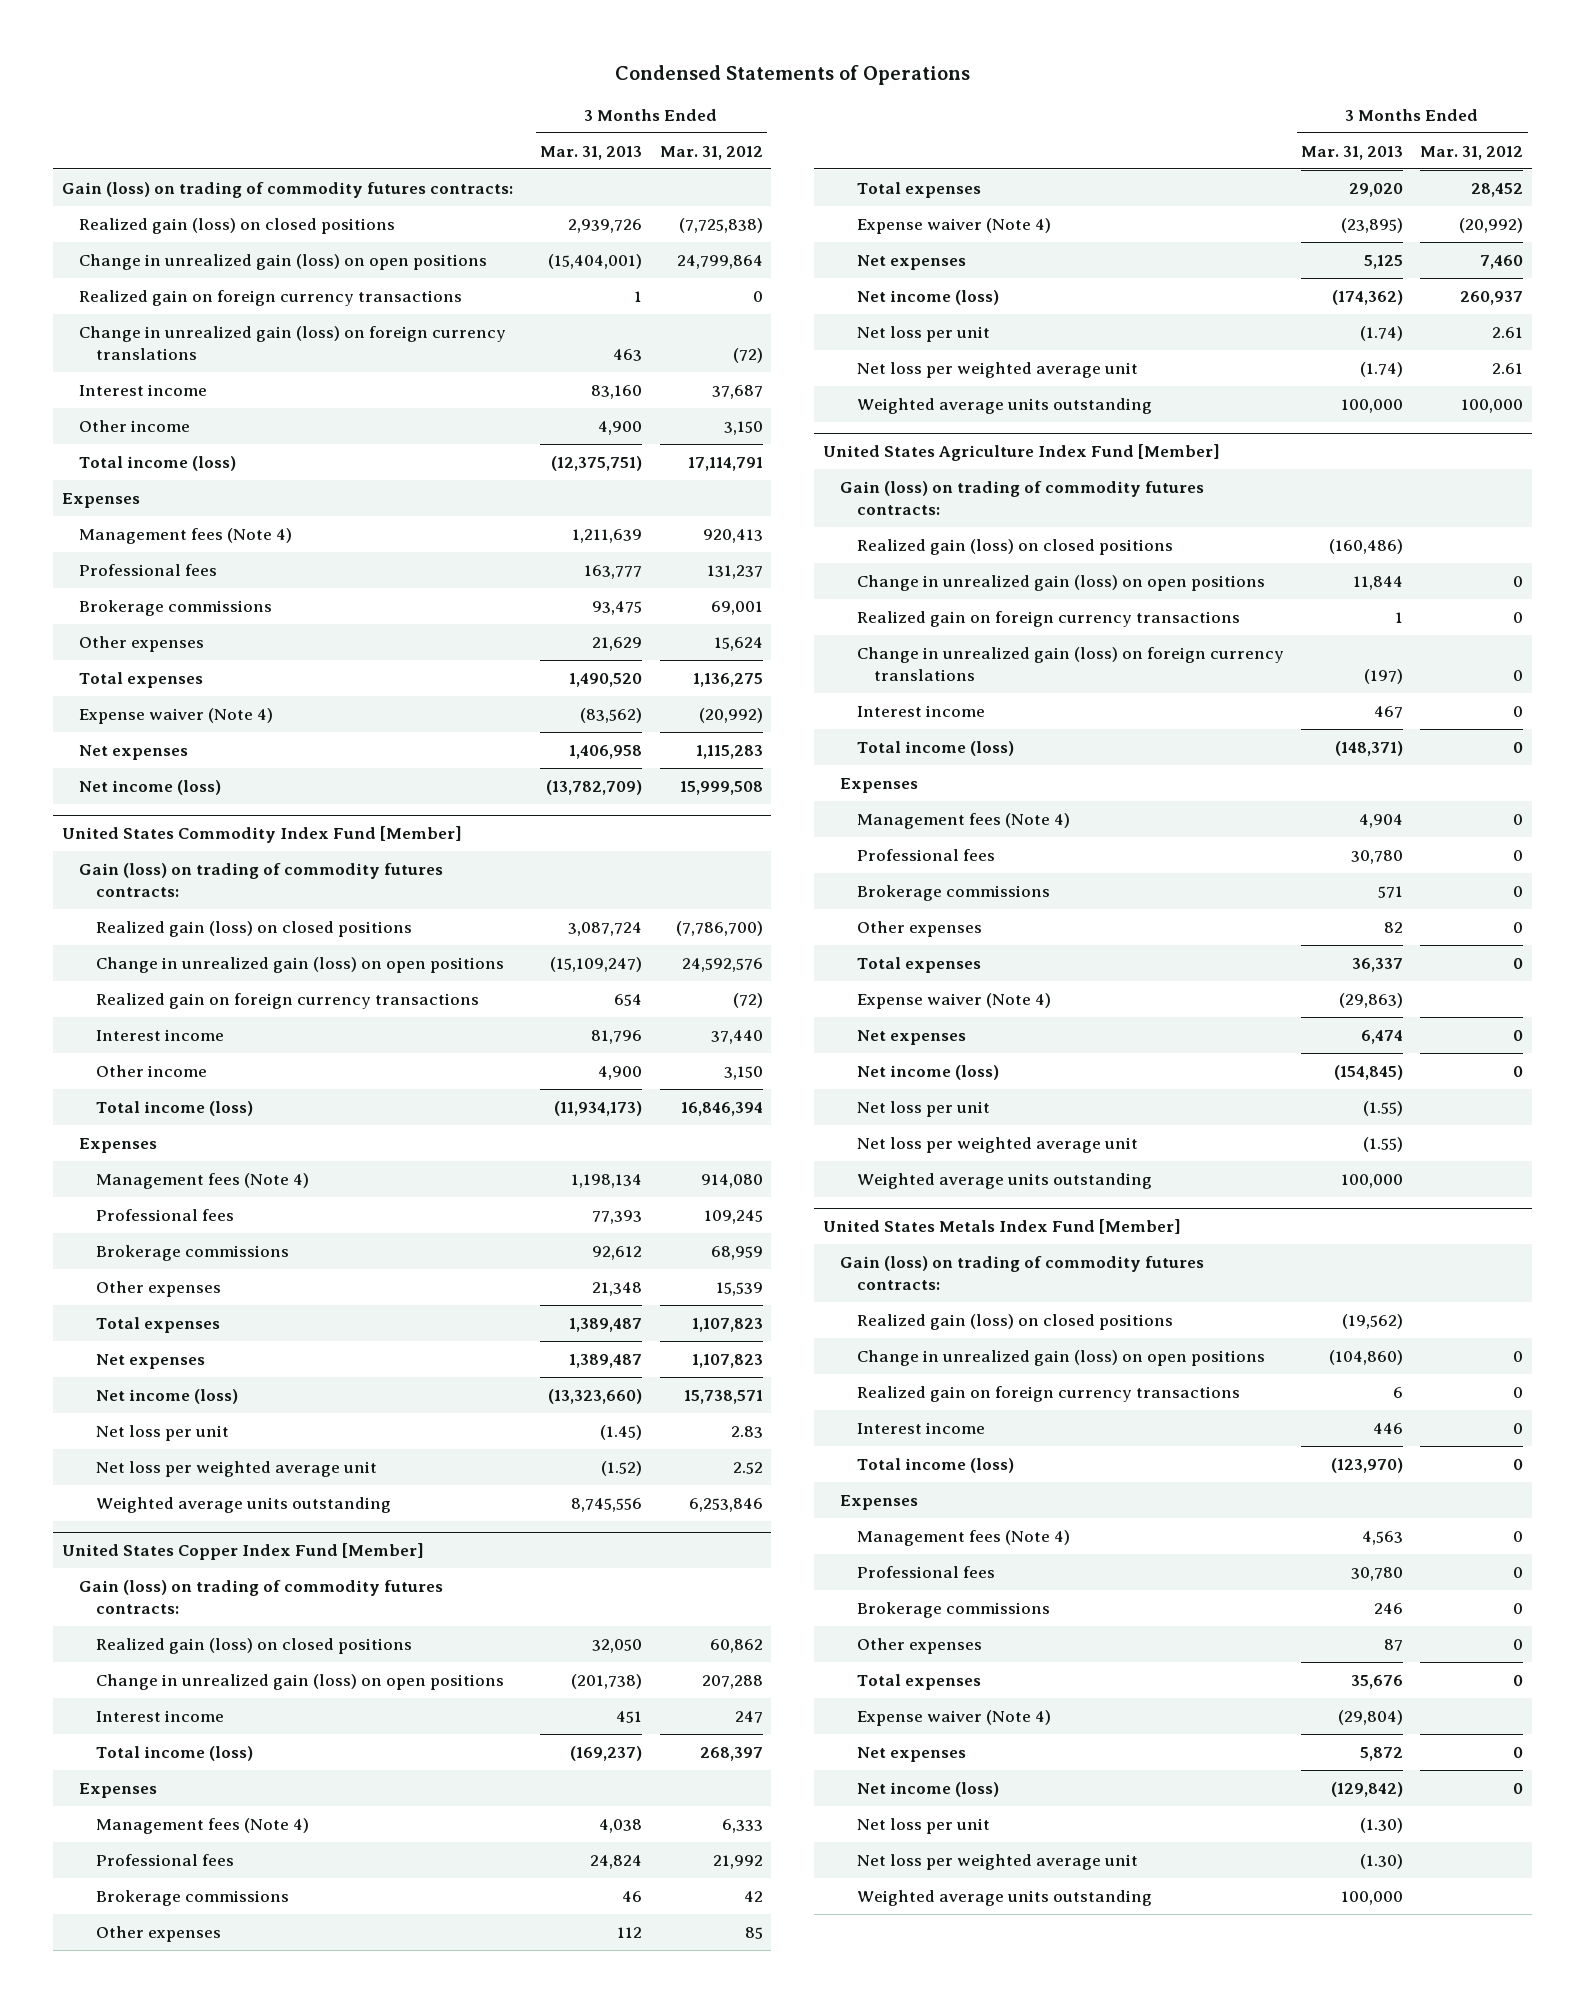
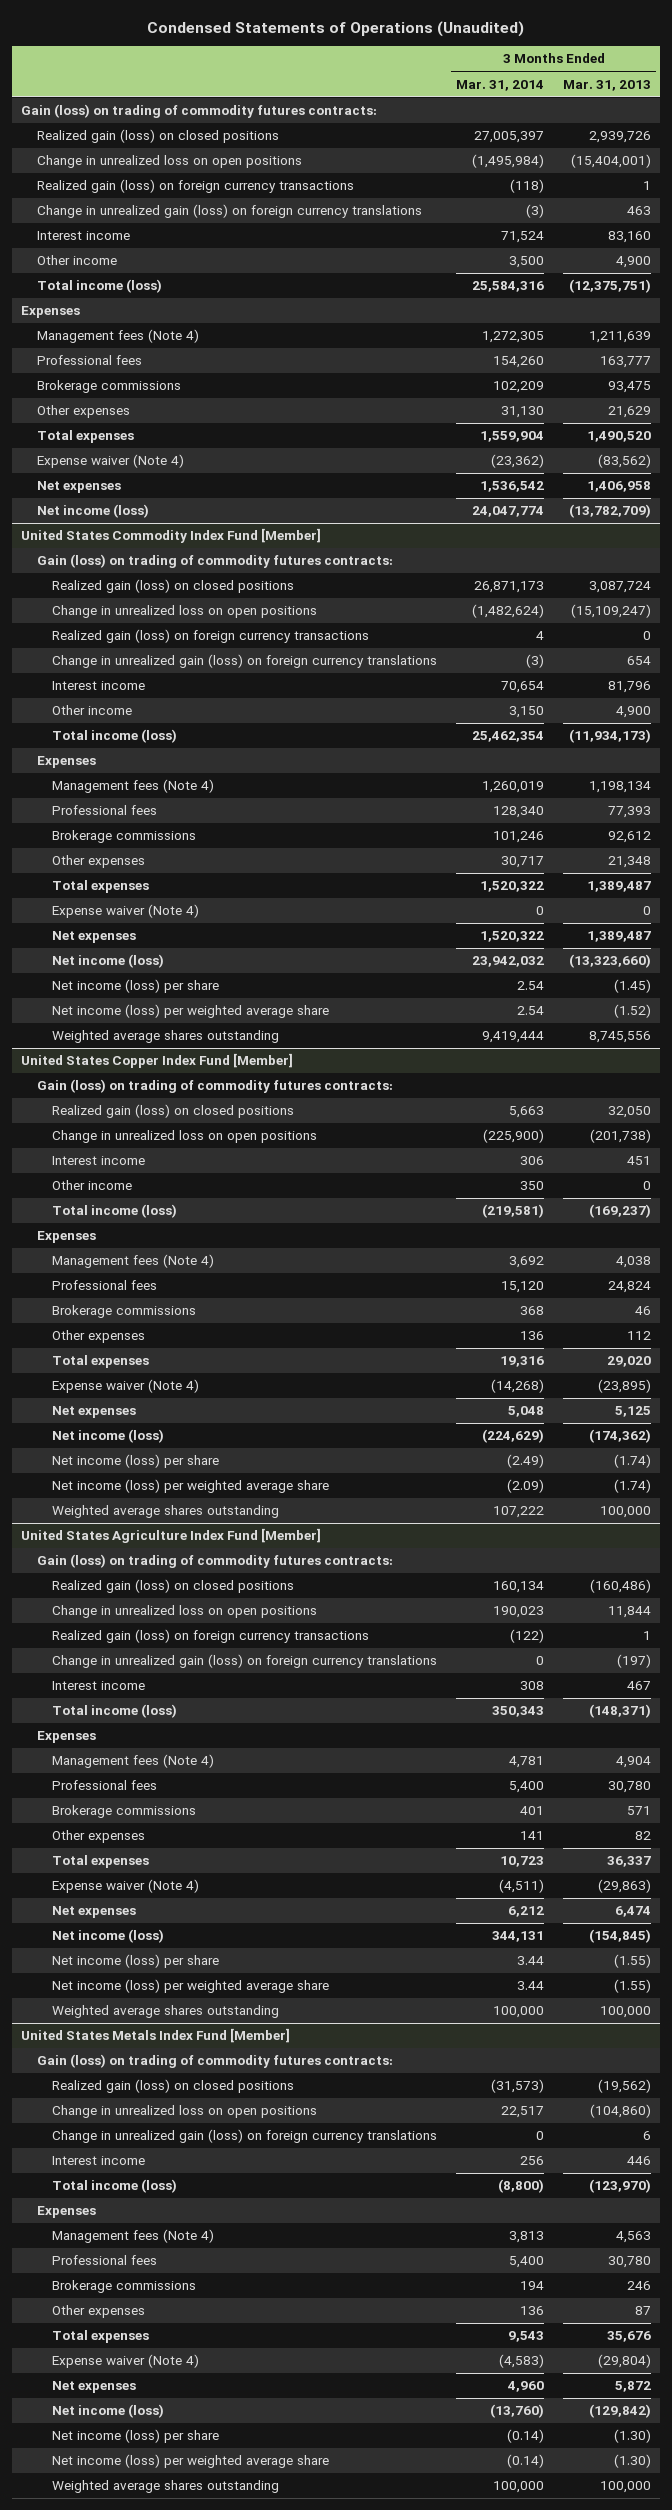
- Condensed Statements of Operations
+ Condensed Statements of Operations (Unaudited)
- | 3 Months Ended Mar. 31, 2013 | 3 Months Ended Mar. 31, 2012
+ | 3 Months Ended Mar. 31, 2014 | 3 Months Ended Mar. 31, 2013
- Change in unrealized gain (loss) on open positions | (15,404,001) | 24,799,864
- Realized gain on foreign currency transactions | 1 | 0
+ Change in unrealized loss on open positions | (1,495,984) | (15,404,001)
+ Realized gain (loss) on foreign currency transactions | (118) | 1
@ United States Commodity Index Fund [Member]
- Change in unrealized gain (loss) on open positions | (15,109,247) | 24,592,576
- Realized gain on foreign currency transactions | 654 | (72)
+ Change in unrealized loss on open positions | (1,482,624) | (15,109,247)
+ Realized gain (loss) on foreign currency transactions | 4 | 0
+ Change in unrealized gain (loss) on foreign currency translations | (3) | 654
+ Expense waiver (Note 4) | 0 | 0
- Net loss per unit | (1.45) | 2.83
- Net loss per weighted average unit | (1.52) | 2.52
- Weighted average units outstanding | 8,745,556 | 6,253,846
+ Net income (loss) per share | 2.54 | (1.45)
+ Net income (loss) per weighted average share | 2.54 | (1.52)
+ Weighted average shares outstanding | 9,419,444 | 8,745,556
@ United States Copper Index Fund [Member]
- Change in unrealized gain (loss) on open positions | (201,738) | 207,288
+ Change in unrealized loss on open positions | (225,900) | (201,738)
+ Other income | 350 | 0
- Net loss per unit | (1.74) | 2.61
- Net loss per weighted average unit | (1.74) | 2.61
- Weighted average units outstanding | 100,000 | 100,000
+ Net income (loss) per share | (2.49) | (1.74)
+ Net income (loss) per weighted average share | (2.09) | (1.74)
+ Weighted average shares outstanding | 107,222 | 100,000
@ United States Agriculture Index Fund [Member]
- Change in unrealized gain (loss) on open positions | 11,844 | 0
- Realized gain on foreign currency transactions | 1 | 0
+ Change in unrealized loss on open positions | 190,023 | 11,844
+ Realized gain (loss) on foreign currency transactions | (122) | 1
- Net loss per unit | (1.55) |
- Net loss per weighted average unit | (1.55) |
- Weighted average units outstanding | 100,000 |
+ Net income (loss) per share | 3.44 | (1.55)
+ Net income (loss) per weighted average share | 3.44 | (1.55)
+ Weighted average shares outstanding | 100,000 | 100,000
@ United States Metals Index Fund [Member]
- Change in unrealized gain (loss) on open positions | (104,860) | 0
- Realized gain on foreign currency transactions | 6 | 0
+ Change in unrealized loss on open positions | 22,517 | (104,860)
+ Change in unrealized gain (loss) on foreign currency translations | 0 | 6
- Net loss per unit | (1.30) |
- Net loss per weighted average unit | (1.30) |
- Weighted average units outstanding | 100,000 |
+ Net income (loss) per share | (0.14) | (1.30)
+ Net income (loss) per weighted average share | (0.14) | (1.30)
+ Weighted average shares outstanding | 100,000 | 100,000

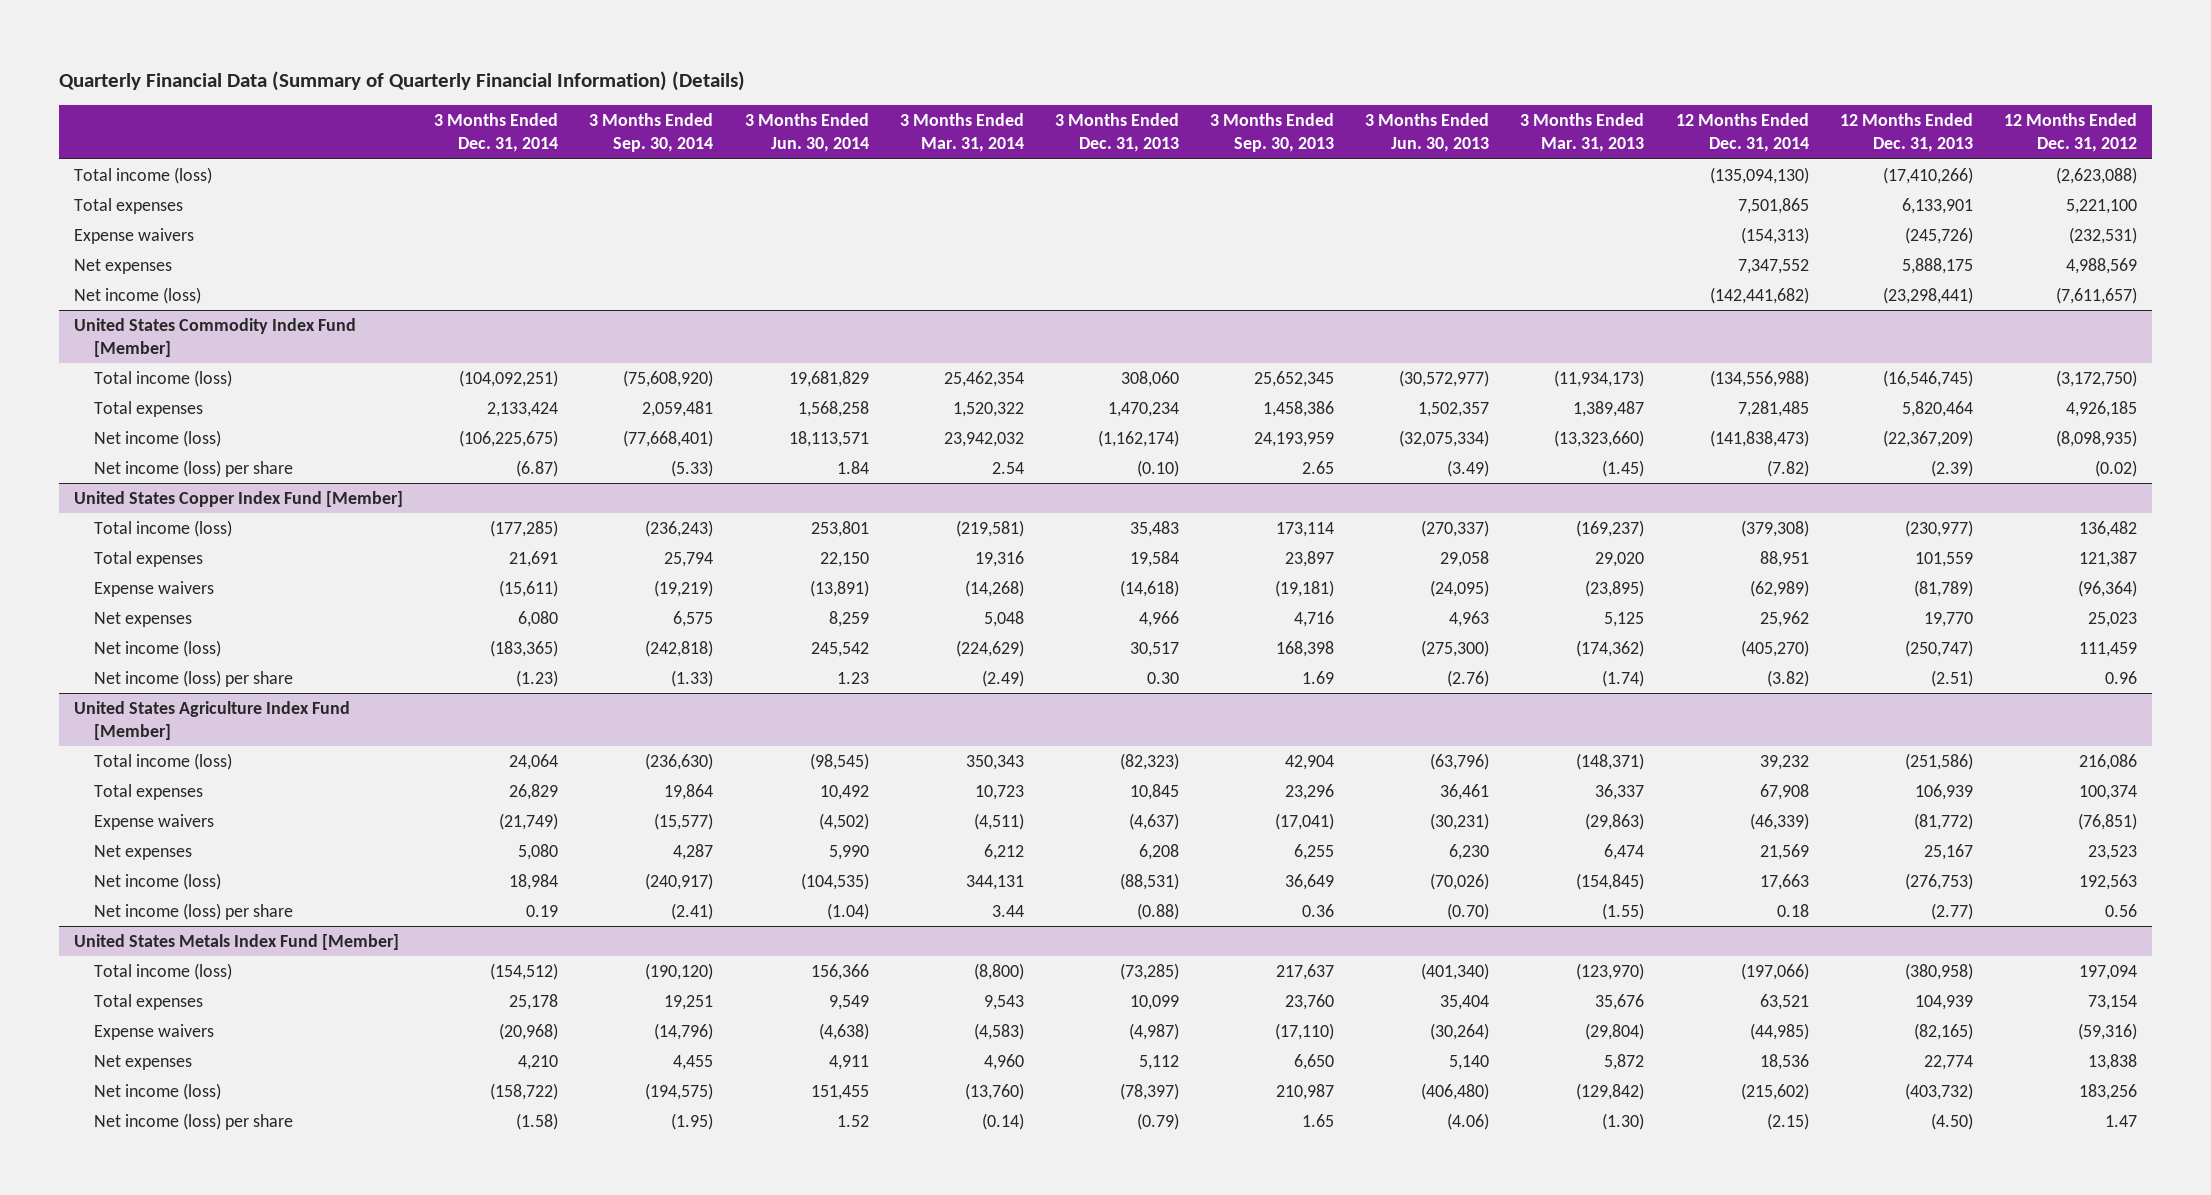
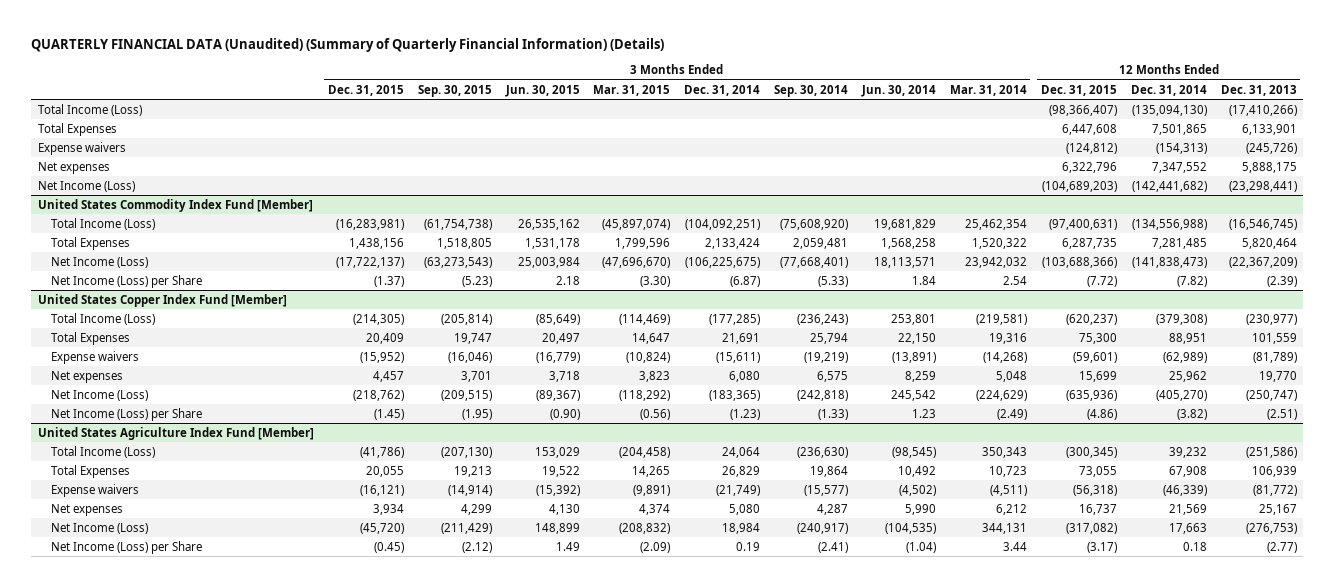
- Quarterly Financial Data (Summary of Quarterly Financial Information) (Details)
+ QUARTERLY FINANCIAL DATA (Unaudited) (Summary of Quarterly Financial Information) (Details)
- | 3 Months Ended Dec. 31, 2014 | 3 Months Ended Sep. 30, 2014 | 3 Months Ended Jun. 30, 2014 | 3 Months Ended Mar. 31, 2014 | 3 Months Ended Dec. 31, 2013 | 3 Months Ended Sep. 30, 2013 | 3 Months Ended Jun. 30, 2013 | 3 Months Ended Mar. 31, 2013 | 12 Months Ended Dec. 31, 2014 | 12 Months Ended Dec. 31, 2013 | 12 Months Ended Dec. 31, 2012
+ | 3 Months Ended Dec. 31, 2015 | 3 Months Ended Sep. 30, 2015 | 3 Months Ended Jun. 30, 2015 | 3 Months Ended Mar. 31, 2015 | 3 Months Ended Dec. 31, 2014 | 3 Months Ended Sep. 30, 2014 | 3 Months Ended Jun. 30, 2014 | 3 Months Ended Mar. 31, 2014 | 12 Months Ended Dec. 31, 2015 | 12 Months Ended Dec. 31, 2014 | 12 Months Ended Dec. 31, 2013
- Total income (loss) | | | | | | | | | (135,094,130) | (17,410,266) | (2,623,088)
- Total expenses | | | | | | | | | 7,501,865 | 6,133,901 | 5,221,100
+ Total Income (Loss) | | | | | | | | | (98,366,407) | (135,094,130) | (17,410,266)
+ Total Expenses | | | | | | | | | 6,447,608 | 7,501,865 | 6,133,901
- Net income (loss) | | | | | | | | | (142,441,682) | (23,298,441) | (7,611,657)
+ Net Income (Loss) | | | | | | | | | (104,689,203) | (142,441,682) | (23,298,441)
@ United States Commodity Index Fund [Member]
- Total income (loss) | (104,092,251) | (75,608,920) | 19,681,829 | 25,462,354 | 308,060 | 25,652,345 | (30,572,977) | (11,934,173) | (134,556,988) | (16,546,745) | (3,172,750)
- Total expenses | 2,133,424 | 2,059,481 | 1,568,258 | 1,520,322 | 1,470,234 | 1,458,386 | 1,502,357 | 1,389,487 | 7,281,485 | 5,820,464 | 4,926,185
- Net income (loss) | (106,225,675) | (77,668,401) | 18,113,571 | 23,942,032 | (1,162,174) | 24,193,959 | (32,075,334) | (13,323,660) | (141,838,473) | (22,367,209) | (8,098,935)
- Net income (loss) per share | (6.87) | (5.33) | 1.84 | 2.54 | (0.10) | 2.65 | (3.49) | (1.45) | (7.82) | (2.39) | (0.02)
+ Total Income (Loss) | (16,283,981) | (61,754,738) | 26,535,162 | (45,897,074) | (104,092,251) | (75,608,920) | 19,681,829 | 25,462,354 | (97,400,631) | (134,556,988) | (16,546,745)
+ Total Expenses | 1,438,156 | 1,518,805 | 1,531,178 | 1,799,596 | 2,133,424 | 2,059,481 | 1,568,258 | 1,520,322 | 6,287,735 | 7,281,485 | 5,820,464
+ Net Income (Loss) | (17,722,137) | (63,273,543) | 25,003,984 | (47,696,670) | (106,225,675) | (77,668,401) | 18,113,571 | 23,942,032 | (103,688,366) | (141,838,473) | (22,367,209)
+ Net Income (Loss) per Share | (1.37) | (5.23) | 2.18 | (3.30) | (6.87) | (5.33) | 1.84 | 2.54 | (7.72) | (7.82) | (2.39)
@ United States Copper Index Fund [Member]
- Total income (loss) | (177,285) | (236,243) | 253,801 | (219,581) | 35,483 | 173,114 | (270,337) | (169,237) | (379,308) | (230,977) | 136,482
- Total expenses | 21,691 | 25,794 | 22,150 | 19,316 | 19,584 | 23,897 | 29,058 | 29,020 | 88,951 | 101,559 | 121,387
+ Total Income (Loss) | (214,305) | (205,814) | (85,649) | (114,469) | (177,285) | (236,243) | 253,801 | (219,581) | (620,237) | (379,308) | (230,977)
+ Total Expenses | 20,409 | 19,747 | 20,497 | 14,647 | 21,691 | 25,794 | 22,150 | 19,316 | 75,300 | 88,951 | 101,559
- Net income (loss) | (183,365) | (242,818) | 245,542 | (224,629) | 30,517 | 168,398 | (275,300) | (174,362) | (405,270) | (250,747) | 111,459
- Net income (loss) per share | (1.23) | (1.33) | 1.23 | (2.49) | 0.30 | 1.69 | (2.76) | (1.74) | (3.82) | (2.51) | 0.96
+ Net Income (Loss) | (218,762) | (209,515) | (89,367) | (118,292) | (183,365) | (242,818) | 245,542 | (224,629) | (635,936) | (405,270) | (250,747)
+ Net Income (Loss) per Share | (1.45) | (1.95) | (0.90) | (0.56) | (1.23) | (1.33) | 1.23 | (2.49) | (4.86) | (3.82) | (2.51)
@ United States Agriculture Index Fund [Member]
- Total income (loss) | 24,064 | (236,630) | (98,545) | 350,343 | (82,323) | 42,904 | (63,796) | (148,371) | 39,232 | (251,586) | 216,086
- Total expenses | 26,829 | 19,864 | 10,492 | 10,723 | 10,845 | 23,296 | 36,461 | 36,337 | 67,908 | 106,939 | 100,374
+ Total Income (Loss) | (41,786) | (207,130) | 153,029 | (204,458) | 24,064 | (236,630) | (98,545) | 350,343 | (300,345) | 39,232 | (251,586)
+ Total Expenses | 20,055 | 19,213 | 19,522 | 14,265 | 26,829 | 19,864 | 10,492 | 10,723 | 73,055 | 67,908 | 106,939
- Net income (loss) | 18,984 | (240,917) | (104,535) | 344,131 | (88,531) | 36,649 | (70,026) | (154,845) | 17,663 | (276,753) | 192,563
- Net income (loss) per share | 0.19 | (2.41) | (1.04) | 3.44 | (0.88) | 0.36 | (0.70) | (1.55) | 0.18 | (2.77) | 0.56
- United States Metals Index Fund [Member]
- Total income (loss) | (154,512) | (190,120) | 156,366 | (8,800) | (73,285) | 217,637 | (401,340) | (123,970) | (197,066) | (380,958) | 197,094
- Total expenses | 25,178 | 19,251 | 9,549 | 9,543 | 10,099 | 23,760 | 35,404 | 35,676 | 63,521 | 104,939 | 73,154
- Expense waivers | (20,968) | (14,796) | (4,638) | (4,583) | (4,987) | (17,110) | (30,264) | (29,804) | (44,985) | (82,165) | (59,316)
- Net expenses | 4,210 | 4,455 | 4,911 | 4,960 | 5,112 | 6,650 | 5,140 | 5,872 | 18,536 | 22,774 | 13,838
- Net income (loss) | (158,722) | (194,575) | 151,455 | (13,760) | (78,397) | 210,987 | (406,480) | (129,842) | (215,602) | (403,732) | 183,256
- Net income (loss) per share | (1.58) | (1.95) | 1.52 | (0.14) | (0.79) | 1.65 | (4.06) | (1.30) | (2.15) | (4.50) | 1.47
@ United States Agriculture Index Fund [Member]
+ Net Income (Loss) | (45,720) | (211,429) | 148,899 | (208,832) | 18,984 | (240,917) | (104,535) | 344,131 | (317,082) | 17,663 | (276,753)
+ Net Income (Loss) per Share | (0.45) | (2.12) | 1.49 | (2.09) | 0.19 | (2.41) | (1.04) | 3.44 | (3.17) | 0.18 | (2.77)

